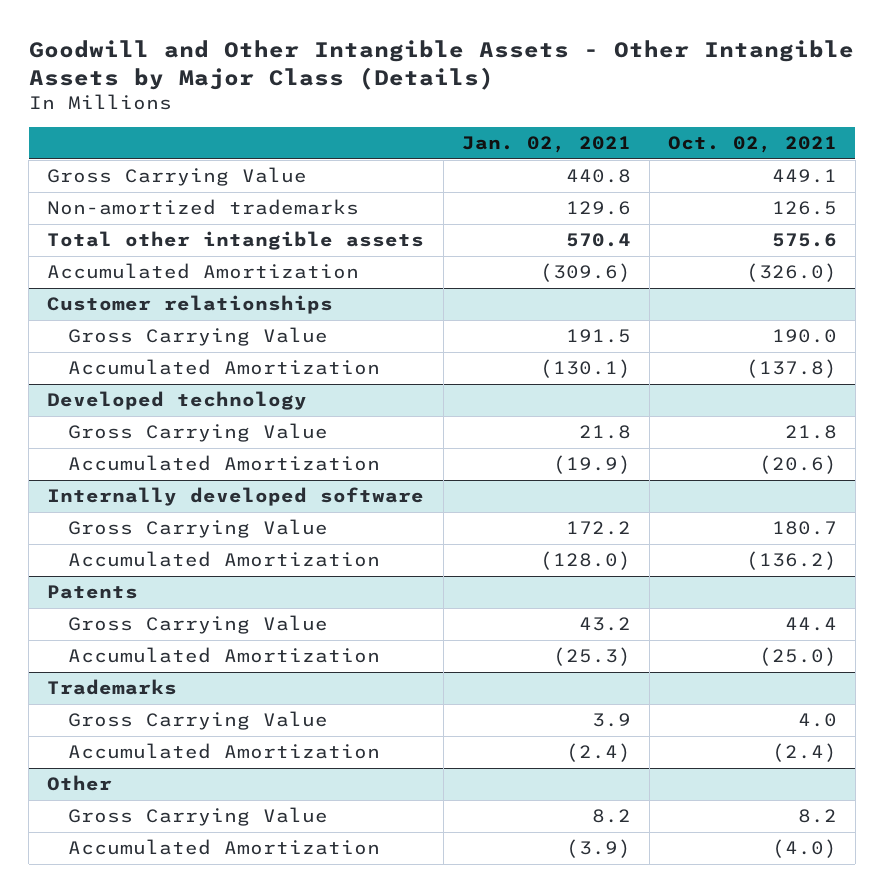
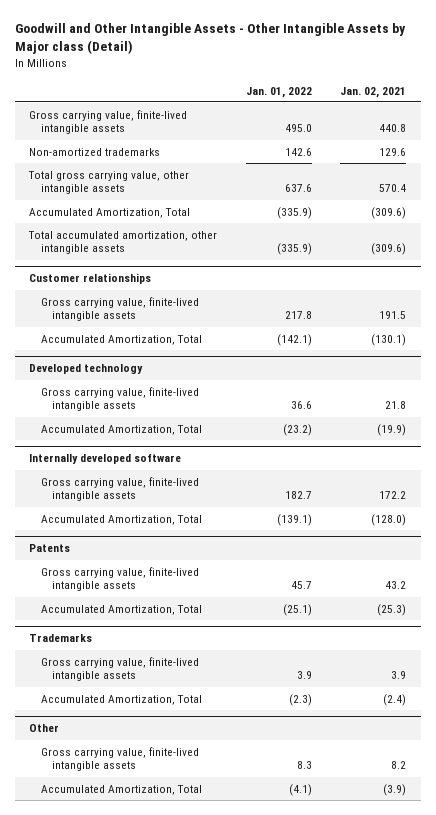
- Goodwill and Other Intangible Assets - Other Intangible Assets by Major Class (Details)
+ Goodwill and Other Intangible Assets - Other Intangible Assets by Major class (Detail)
- | Jan. 02, 2021 | Oct. 02, 2021
+ | Jan. 01, 2022 | Jan. 02, 2021
- Gross Carrying Value | 440.8 | 449.1
+ Gross carrying value, finite-lived intangible assets | 495.0 | 440.8
- Total other intangible assets | 570.4 | 575.6
- Accumulated Amortization | (309.6) | (326.0)
+ Total gross carrying value, other intangible assets | 637.6 | 570.4
+ Accumulated Amortization, Total | (335.9) | (309.6)
+ Total accumulated amortization, other intangible assets | (335.9) | (309.6)
@ Customer relationships
- Gross Carrying Value | 191.5 | 190.0
- Accumulated Amortization | (130.1) | (137.8)
+ Gross carrying value, finite-lived intangible assets | 217.8 | 191.5
+ Accumulated Amortization, Total | (142.1) | (130.1)
@ Developed technology
- Gross Carrying Value | 21.8 | 21.8
- Accumulated Amortization | (19.9) | (20.6)
+ Gross carrying value, finite-lived intangible assets | 36.6 | 21.8
+ Accumulated Amortization, Total | (23.2) | (19.9)
@ Internally developed software
- Gross Carrying Value | 172.2 | 180.7
- Accumulated Amortization | (128.0) | (136.2)
+ Gross carrying value, finite-lived intangible assets | 182.7 | 172.2
+ Accumulated Amortization, Total | (139.1) | (128.0)
@ Patents
- Gross Carrying Value | 43.2 | 44.4
- Accumulated Amortization | (25.3) | (25.0)
+ Gross carrying value, finite-lived intangible assets | 45.7 | 43.2
+ Accumulated Amortization, Total | (25.1) | (25.3)
@ Trademarks
- Gross Carrying Value | 3.9 | 4.0
- Accumulated Amortization | (2.4) | (2.4)
+ Gross carrying value, finite-lived intangible assets | 3.9 | 3.9
+ Accumulated Amortization, Total | (2.3) | (2.4)
@ Other
- Gross Carrying Value | 8.2 | 8.2
- Accumulated Amortization | (3.9) | (4.0)
+ Gross carrying value, finite-lived intangible assets | 8.3 | 8.2
+ Accumulated Amortization, Total | (4.1) | (3.9)

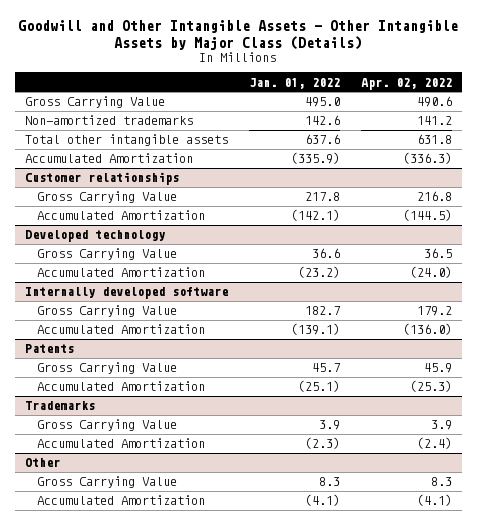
- Goodwill and Other Intangible Assets - Other Intangible Assets by Major class (Detail)
+ Goodwill and Other Intangible Assets - Other Intangible Assets by Major Class (Details)
- | Jan. 01, 2022 | Jan. 02, 2021
+ | Jan. 01, 2022 | Apr. 02, 2022
- Gross carrying value, finite-lived intangible assets | 495.0 | 440.8
+ Gross Carrying Value | 495.0 | 490.6
- Total gross carrying value, other intangible assets | 637.6 | 570.4
- Accumulated Amortization, Total | (335.9) | (309.6)
- Total accumulated amortization, other intangible assets | (335.9) | (309.6)
+ Total other intangible assets | 637.6 | 631.8
+ Accumulated Amortization | (335.9) | (336.3)
@ Customer relationships
- Gross carrying value, finite-lived intangible assets | 217.8 | 191.5
- Accumulated Amortization, Total | (142.1) | (130.1)
+ Gross Carrying Value | 217.8 | 216.8
+ Accumulated Amortization | (142.1) | (144.5)
@ Developed technology
- Gross carrying value, finite-lived intangible assets | 36.6 | 21.8
- Accumulated Amortization, Total | (23.2) | (19.9)
+ Gross Carrying Value | 36.6 | 36.5
+ Accumulated Amortization | (23.2) | (24.0)
@ Internally developed software
- Gross carrying value, finite-lived intangible assets | 182.7 | 172.2
- Accumulated Amortization, Total | (139.1) | (128.0)
+ Gross Carrying Value | 182.7 | 179.2
+ Accumulated Amortization | (139.1) | (136.0)
@ Patents
- Gross carrying value, finite-lived intangible assets | 45.7 | 43.2
- Accumulated Amortization, Total | (25.1) | (25.3)
+ Gross Carrying Value | 45.7 | 45.9
+ Accumulated Amortization | (25.1) | (25.3)
@ Trademarks
- Gross carrying value, finite-lived intangible assets | 3.9 | 3.9
- Accumulated Amortization, Total | (2.3) | (2.4)
+ Gross Carrying Value | 3.9 | 3.9
+ Accumulated Amortization | (2.3) | (2.4)
@ Other
- Gross carrying value, finite-lived intangible assets | 8.3 | 8.2
- Accumulated Amortization, Total | (4.1) | (3.9)
+ Gross Carrying Value | 8.3 | 8.3
+ Accumulated Amortization | (4.1) | (4.1)

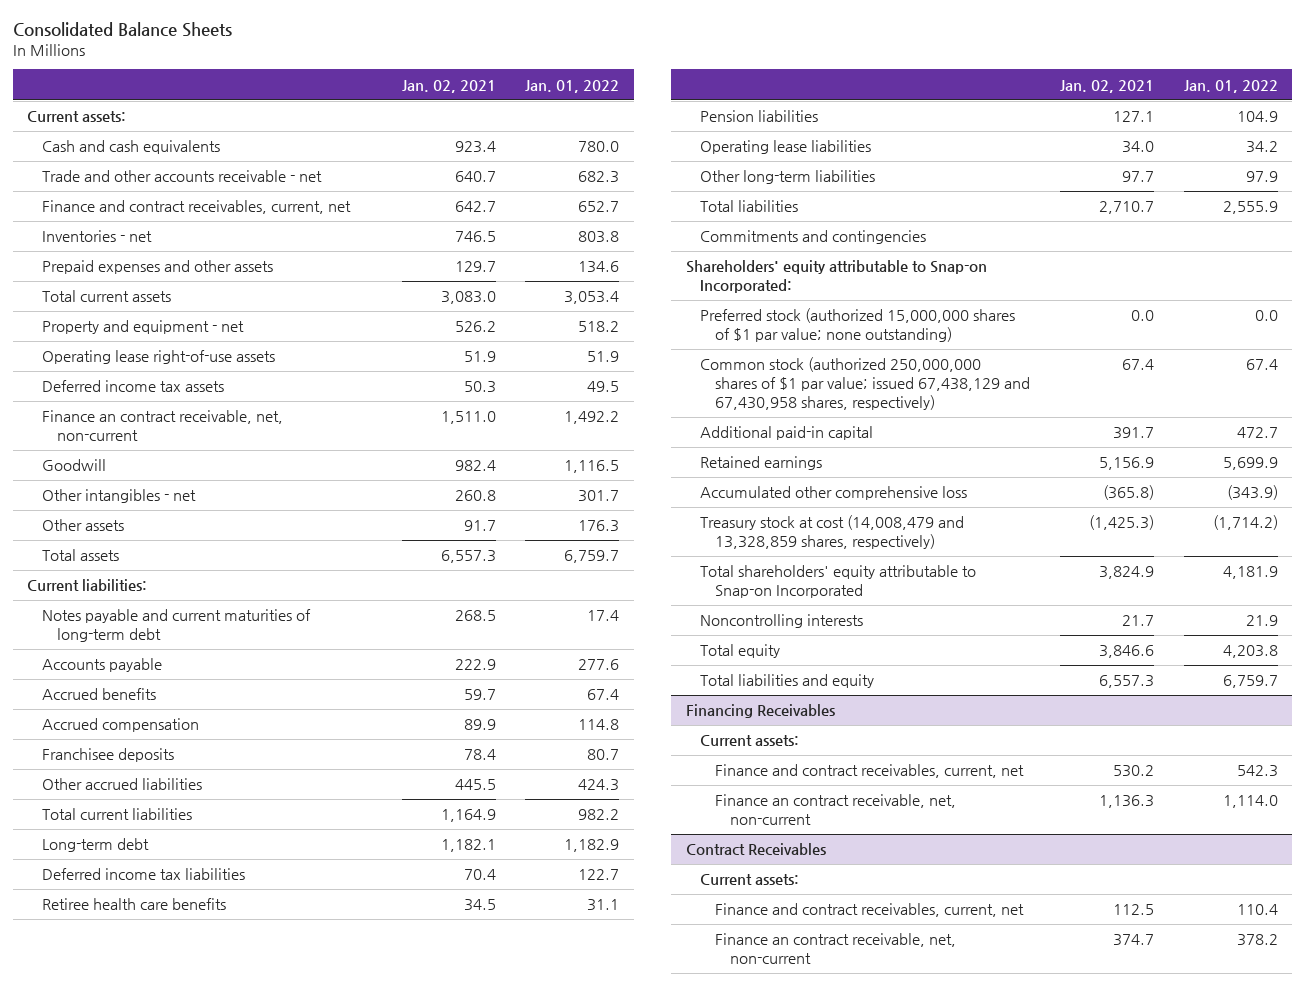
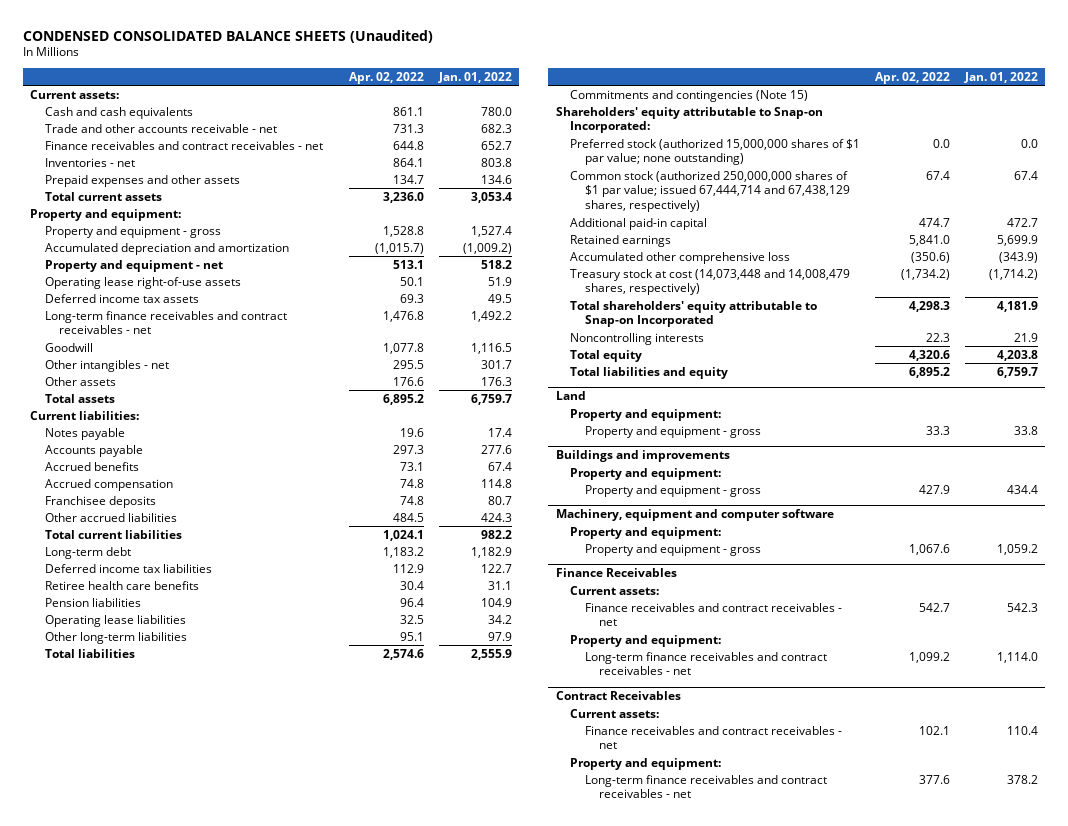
- Consolidated Balance Sheets
+ CONDENSED CONSOLIDATED BALANCE SHEETS (Unaudited)
- | Jan. 02, 2021 | Jan. 01, 2022
+ | Apr. 02, 2022 | Jan. 01, 2022
- Finance and contract receivables, current, net | 642.7 | 652.7
+ Finance receivables and contract receivables - net | 644.8 | 652.7
+ Property and equipment:
+ Property and equipment - gross | 1,528.8 | 1,527.4
+ Accumulated depreciation and amortization | (1,015.7) | (1,009.2)
- Finance an contract receivable, net, non-current | 1,511.0 | 1,492.2
+ Long-term finance receivables and contract receivables - net | 1,476.8 | 1,492.2
- Notes payable and current maturities of long-term debt | 268.5 | 17.4
+ Notes payable | 19.6 | 17.4
- Commitments and contingencies
+ Commitments and contingencies (Note 15)
- Common stock (authorized 250,000,000 shares of $1 par value; issued 67,438,129 and 67,430,958 shares, respectively) | 67.4 | 67.4
+ Common stock (authorized 250,000,000 shares of $1 par value; issued 67,444,714 and 67,438,129 shares, respectively) | 67.4 | 67.4
- Treasury stock at cost (14,008,479 and 13,328,859 shares, respectively) | (1,425.3) | (1,714.2)
+ Treasury stock at cost (14,073,448 and 14,008,479 shares, respectively) | (1,734.2) | (1,714.2)
- Financing Receivables
+ Land
+ Property and equipment:
+ Property and equipment - gross | 33.3 | 33.8
+ Buildings and improvements
+ Property and equipment:
+ Property and equipment - gross | 427.9 | 434.4
+ Machinery, equipment and computer software
+ Property and equipment:
+ Property and equipment - gross | 1,067.6 | 1,059.2
+ Finance Receivables
- Finance and contract receivables, current, net | 530.2 | 542.3
- Finance an contract receivable, net, non-current | 1,136.3 | 1,114.0
+ Finance receivables and contract receivables - net | 542.7 | 542.3
+ Property and equipment:
+ Long-term finance receivables and contract receivables - net | 1,099.2 | 1,114.0
@ Contract Receivables
- Finance and contract receivables, current, net | 112.5 | 110.4
- Finance an contract receivable, net, non-current | 374.7 | 378.2
+ Finance receivables and contract receivables - net | 102.1 | 110.4
+ Property and equipment:
+ Long-term finance receivables and contract receivables - net | 377.6 | 378.2

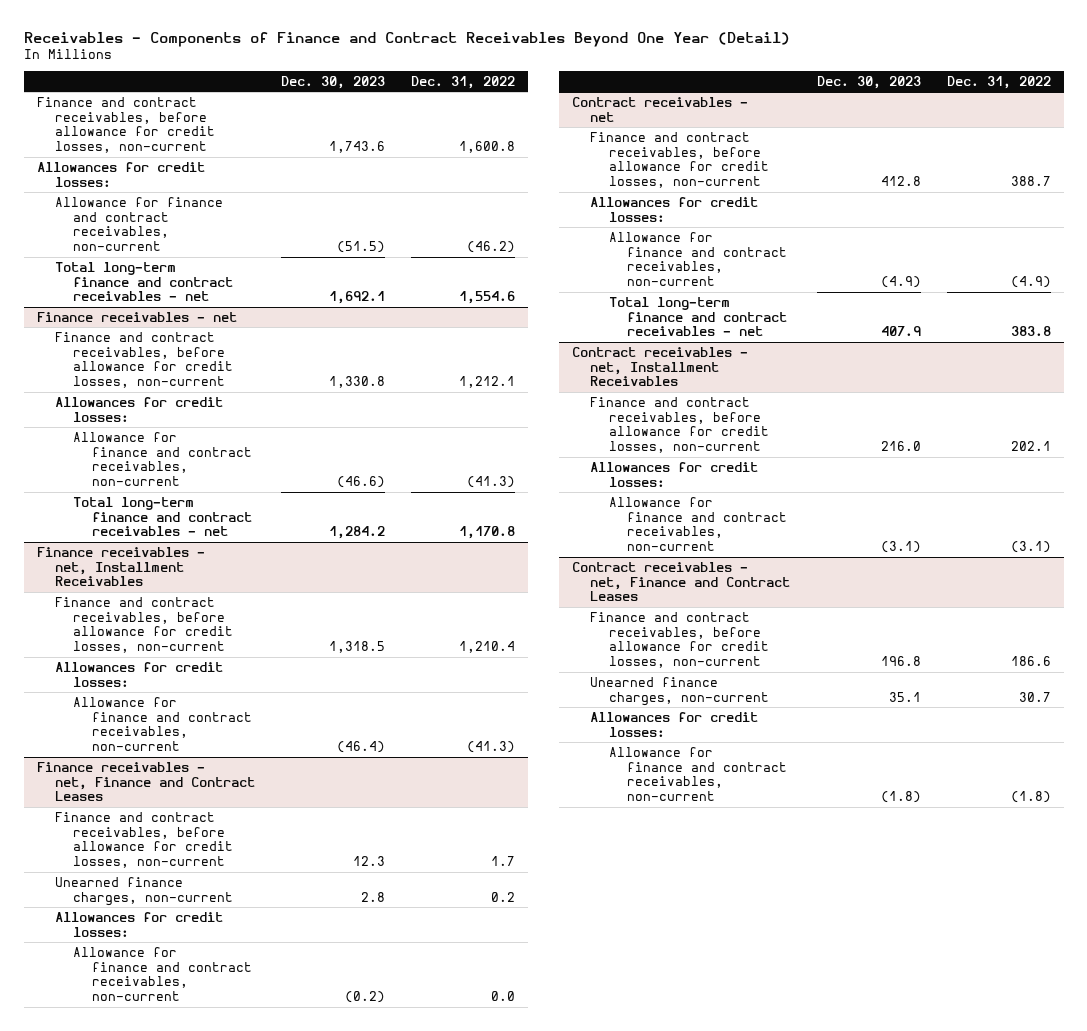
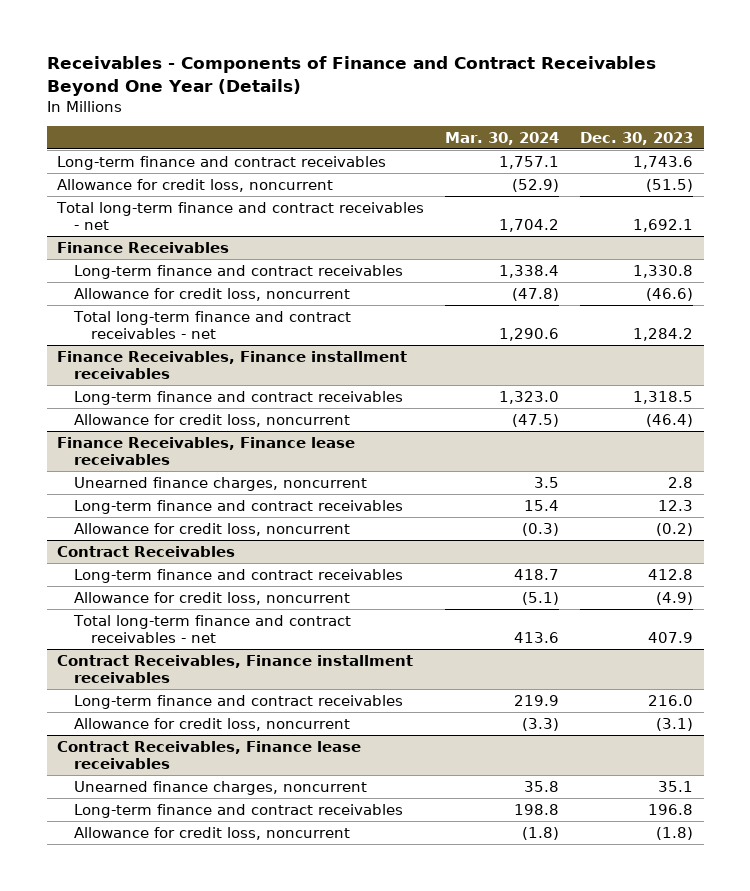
- Receivables - Components of Finance and Contract Receivables Beyond One Year (Detail)
+ Receivables - Components of Finance and Contract Receivables Beyond One Year (Details)
- | Dec. 30, 2023 | Dec. 31, 2022
+ | Mar. 30, 2024 | Dec. 30, 2023
- Finance and contract receivables, before allowance for credit losses, non-current | 1,743.6 | 1,600.8
- Allowances for credit losses:
- Allowance for finance and contract receivables, non-current | (51.5) | (46.2)
+ Long-term finance and contract receivables | 1,757.1 | 1,743.6
+ Allowance for credit loss, noncurrent | (52.9) | (51.5)
- Finance receivables - net
- Finance and contract receivables, before allowance for credit losses, non-current | 1,330.8 | 1,212.1
- Allowances for credit losses:
- Allowance for finance and contract receivables, non-current | (46.6) | (41.3)
+ Finance Receivables
+ Long-term finance and contract receivables | 1,338.4 | 1,330.8
+ Allowance for credit loss, noncurrent | (47.8) | (46.6)
- Finance receivables - net, Installment Receivables
- Finance and contract receivables, before allowance for credit losses, non-current | 1,318.5 | 1,210.4
- Allowances for credit losses:
- Allowance for finance and contract receivables, non-current | (46.4) | (41.3)
- Finance receivables - net, Finance and Contract Leases
- Finance and contract receivables, before allowance for credit losses, non-current | 12.3 | 1.7
- Unearned finance charges, non-current | 2.8 | 0.2
- Allowances for credit losses:
- Allowance for finance and contract receivables, non-current | (0.2) | 0.0
- Contract receivables - net
- Finance and contract receivables, before allowance for credit losses, non-current | 412.8 | 388.7
- Allowances for credit losses:
- Allowance for finance and contract receivables, non-current | (4.9) | (4.9)
+ Finance Receivables, Finance installment receivables
+ Long-term finance and contract receivables | 1,323.0 | 1,318.5
+ Allowance for credit loss, noncurrent | (47.5) | (46.4)
+ Finance Receivables, Finance lease receivables
+ Unearned finance charges, noncurrent | 3.5 | 2.8
+ Long-term finance and contract receivables | 15.4 | 12.3
+ Allowance for credit loss, noncurrent | (0.3) | (0.2)
+ Contract Receivables
+ Long-term finance and contract receivables | 418.7 | 412.8
+ Allowance for credit loss, noncurrent | (5.1) | (4.9)
- Contract receivables - net, Installment Receivables
- Finance and contract receivables, before allowance for credit losses, non-current | 216.0 | 202.1
- Allowances for credit losses:
- Allowance for finance and contract receivables, non-current | (3.1) | (3.1)
- Contract receivables - net, Finance and Contract Leases
- Finance and contract receivables, before allowance for credit losses, non-current | 196.8 | 186.6
- Unearned finance charges, non-current | 35.1 | 30.7
- Allowances for credit losses:
- Allowance for finance and contract receivables, non-current | (1.8) | (1.8)
+ Contract Receivables, Finance installment receivables
+ Long-term finance and contract receivables | 219.9 | 216.0
+ Allowance for credit loss, noncurrent | (3.3) | (3.1)
+ Contract Receivables, Finance lease receivables
+ Unearned finance charges, noncurrent | 35.8 | 35.1
+ Long-term finance and contract receivables | 198.8 | 196.8
+ Allowance for credit loss, noncurrent | (1.8) | (1.8)

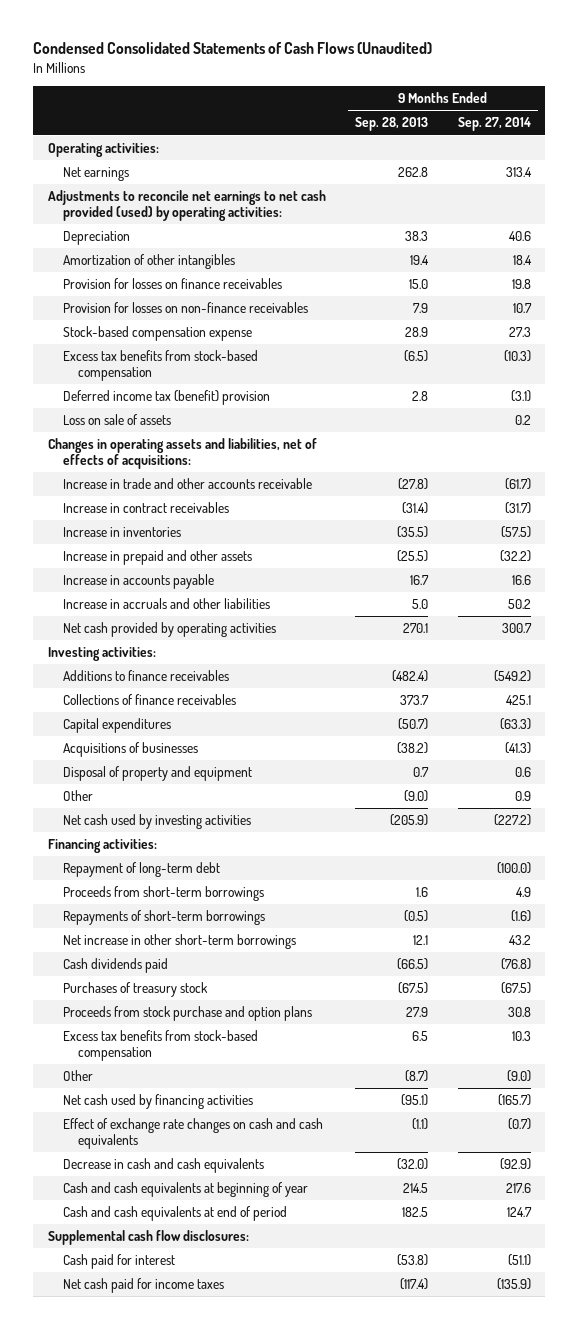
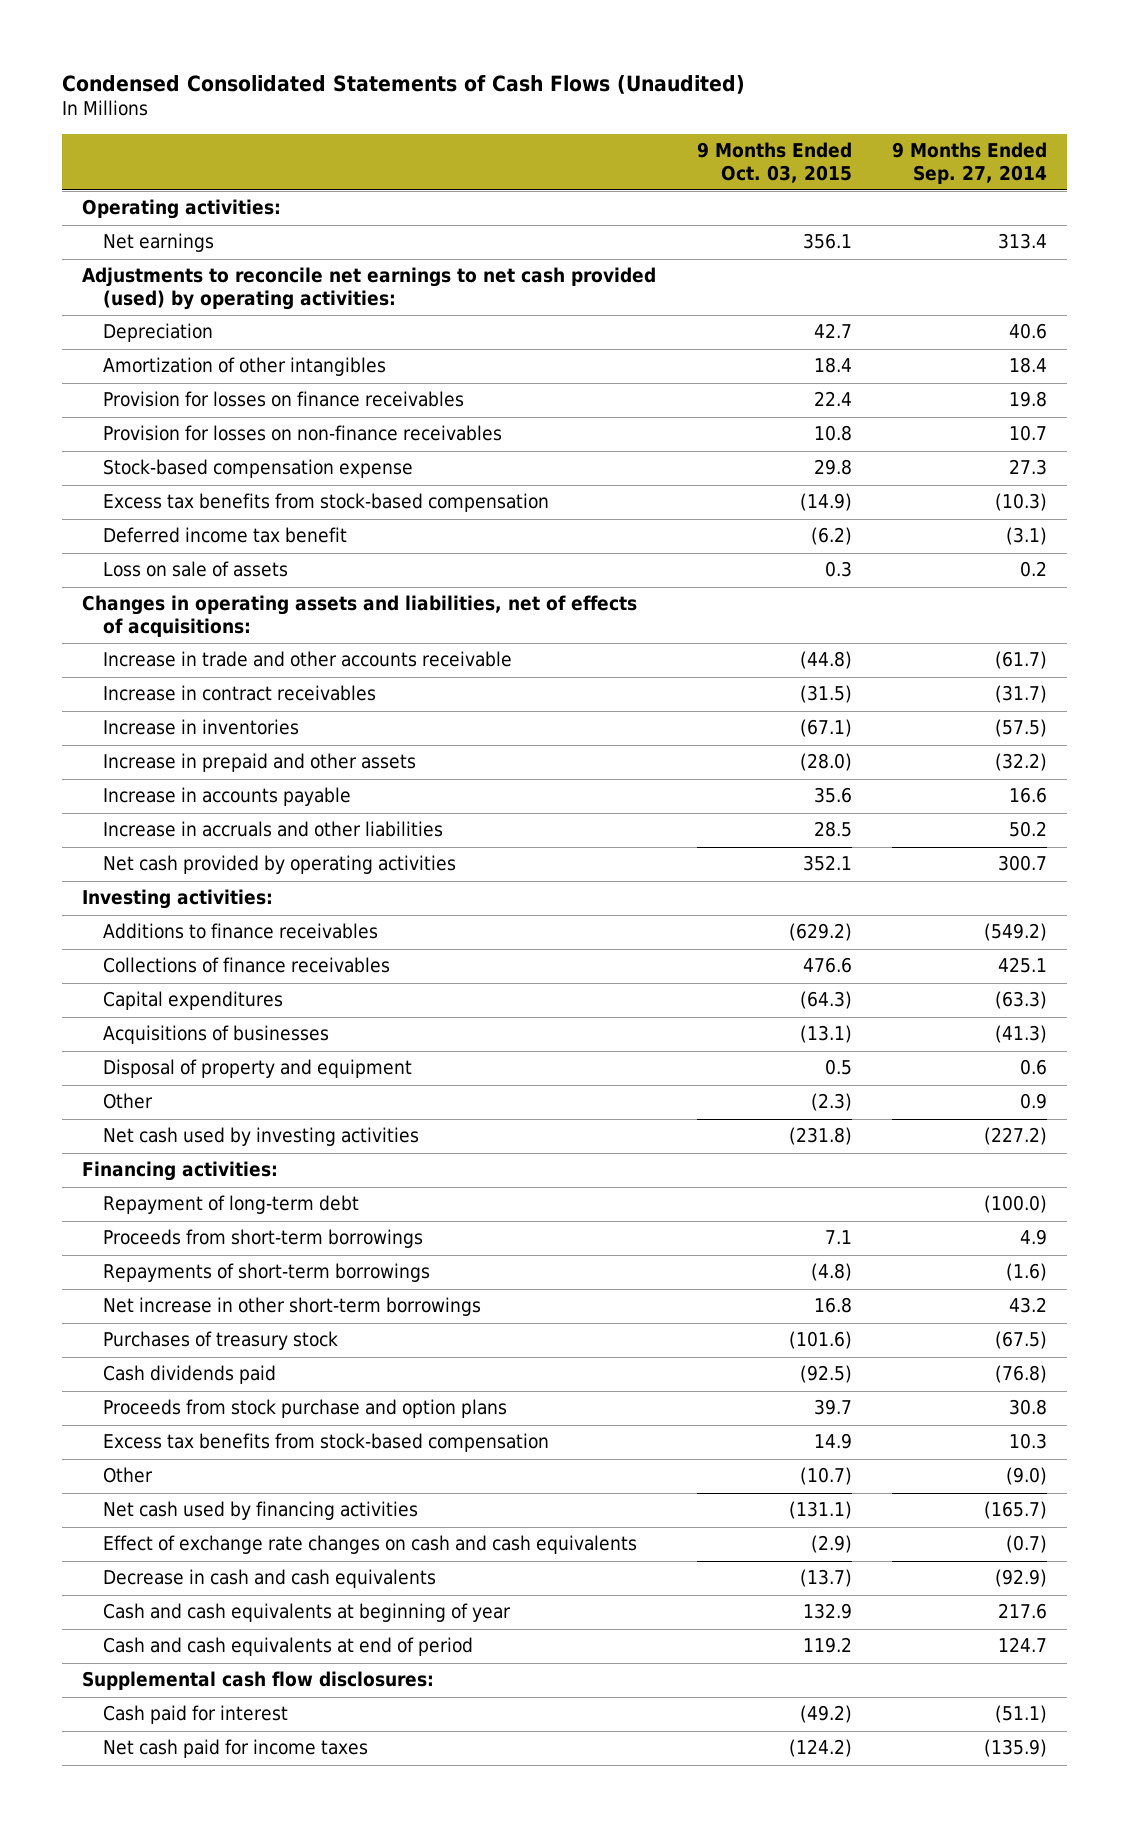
- | 9 Months Ended Sep. 28, 2013 | 9 Months Ended Sep. 27, 2014
+ | 9 Months Ended Oct. 03, 2015 | 9 Months Ended Sep. 27, 2014
- Deferred income tax (benefit) provision | 2.8 | (3.1)
+ Deferred income tax benefit | (6.2) | (3.1)
moved down: Cash dividends paid | (92.5) | (76.8)

